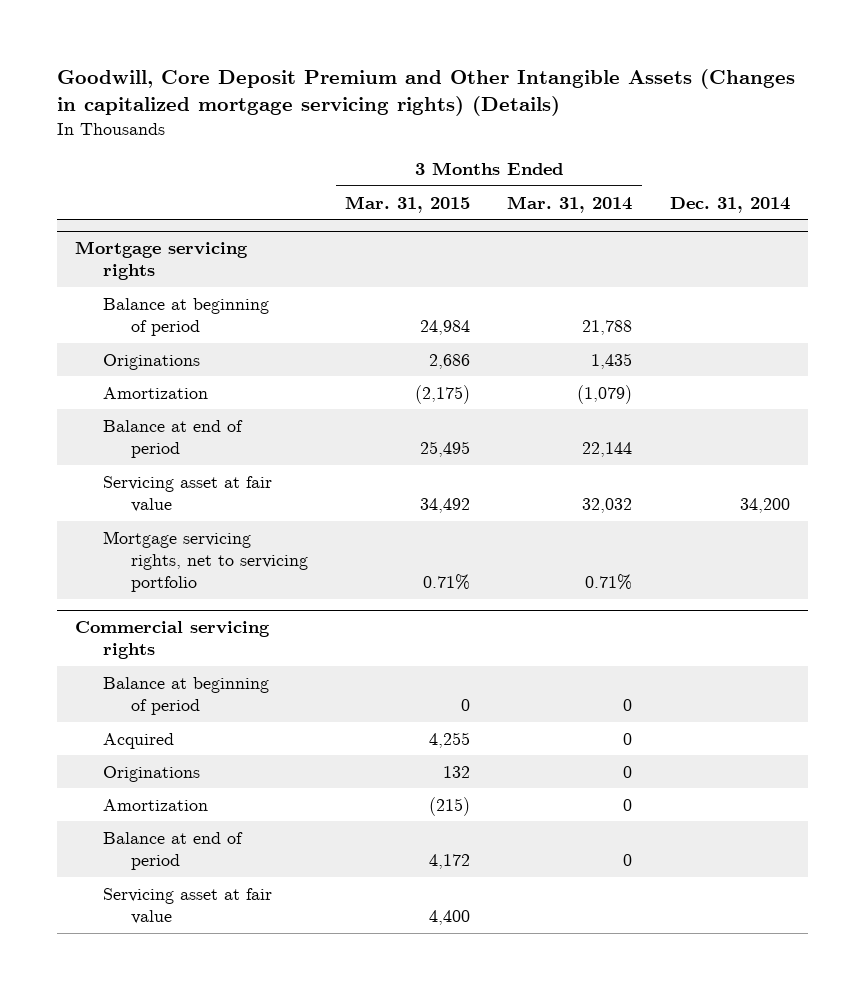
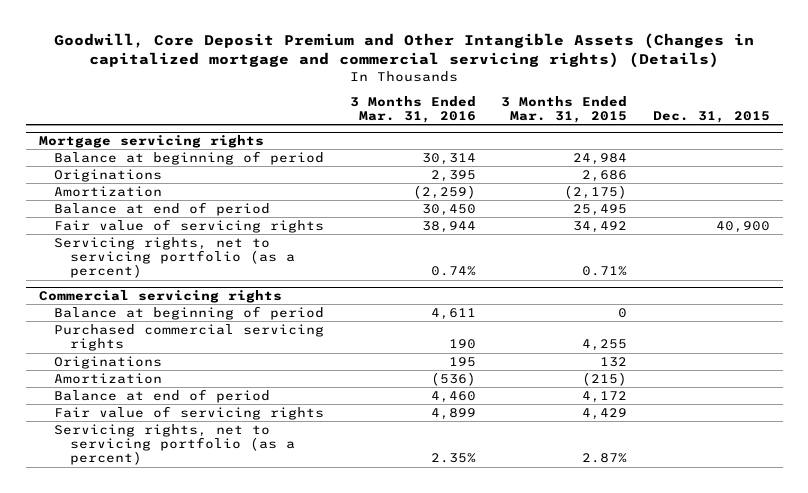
- Goodwill, Core Deposit Premium and Other Intangible Assets (Changes in capitalized mortgage servicing rights) (Details)
+ Goodwill, Core Deposit Premium and Other Intangible Assets (Changes in capitalized mortgage and commercial servicing rights) (Details)
- | 3 Months Ended Mar. 31, 2015 | 3 Months Ended Mar. 31, 2014 | Dec. 31, 2014
+ | 3 Months Ended Mar. 31, 2016 | 3 Months Ended Mar. 31, 2015 | Dec. 31, 2015
@ Mortgage servicing rights
- Servicing asset at fair value | 34,492 | 32,032 | 34,200
- Mortgage servicing rights, net to servicing portfolio | 0.71% | 0.71% |
+ Fair value of servicing rights | 38,944 | 34,492 | 40,900
+ Servicing rights, net to servicing portfolio (as a percent) | 0.74% | 0.71% |
@ Commercial servicing rights
- Acquired | 4,255 | 0 |
+ Purchased commercial servicing rights | 190 | 4,255 |
- Servicing asset at fair value | 4,400 | |
+ Fair value of servicing rights | 4,899 | 4,429 |
+ Servicing rights, net to servicing portfolio (as a percent) | 2.35% | 2.87% |

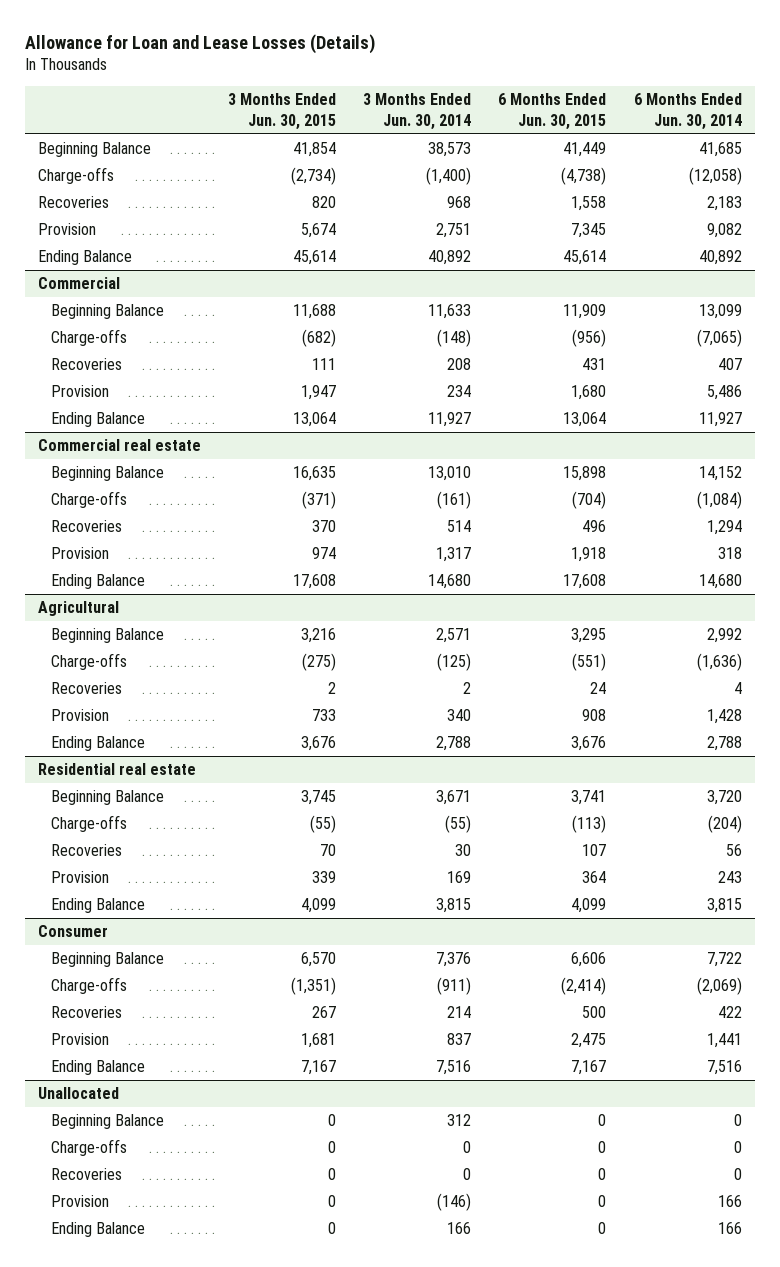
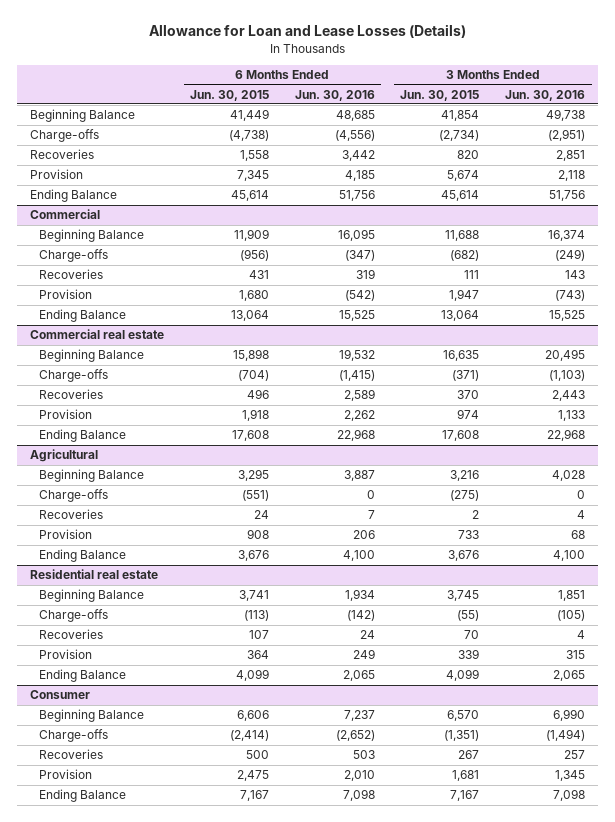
- | 3 Months Ended Jun. 30, 2015 | 3 Months Ended Jun. 30, 2014 | 6 Months Ended Jun. 30, 2015 | 6 Months Ended Jun. 30, 2014
+ | 6 Months Ended Jun. 30, 2015 | 6 Months Ended Jun. 30, 2016 | 3 Months Ended Jun. 30, 2015 | 3 Months Ended Jun. 30, 2016
- Unallocated
- Beginning Balance | 0 | 312 | 0 | 0
- Charge-offs | 0 | 0 | 0 | 0
- Recoveries | 0 | 0 | 0 | 0
- Provision | 0 | (146) | 0 | 166
- Ending Balance | 0 | 166 | 0 | 166

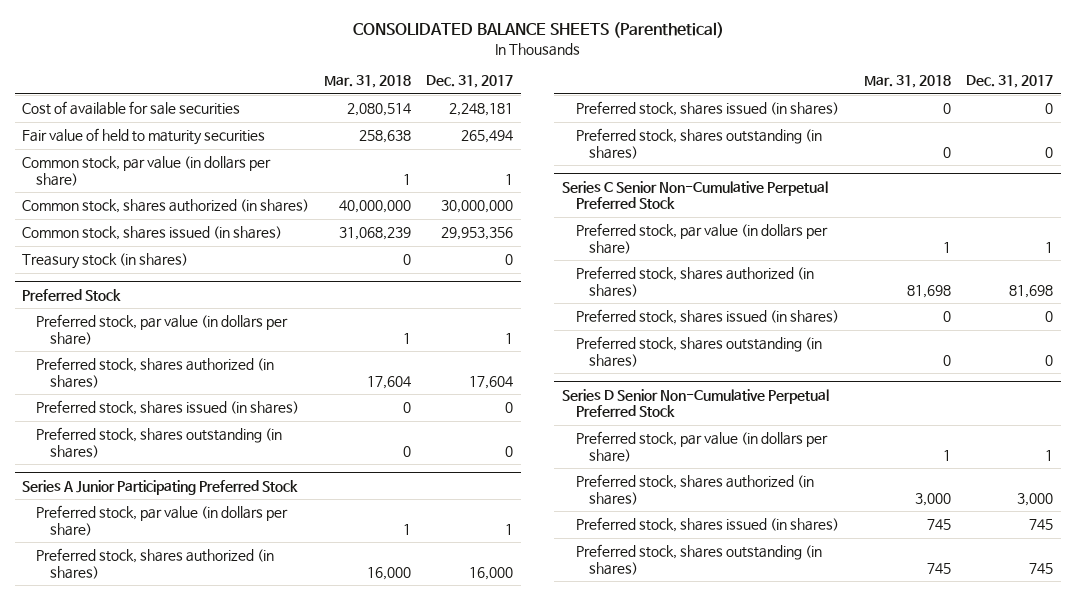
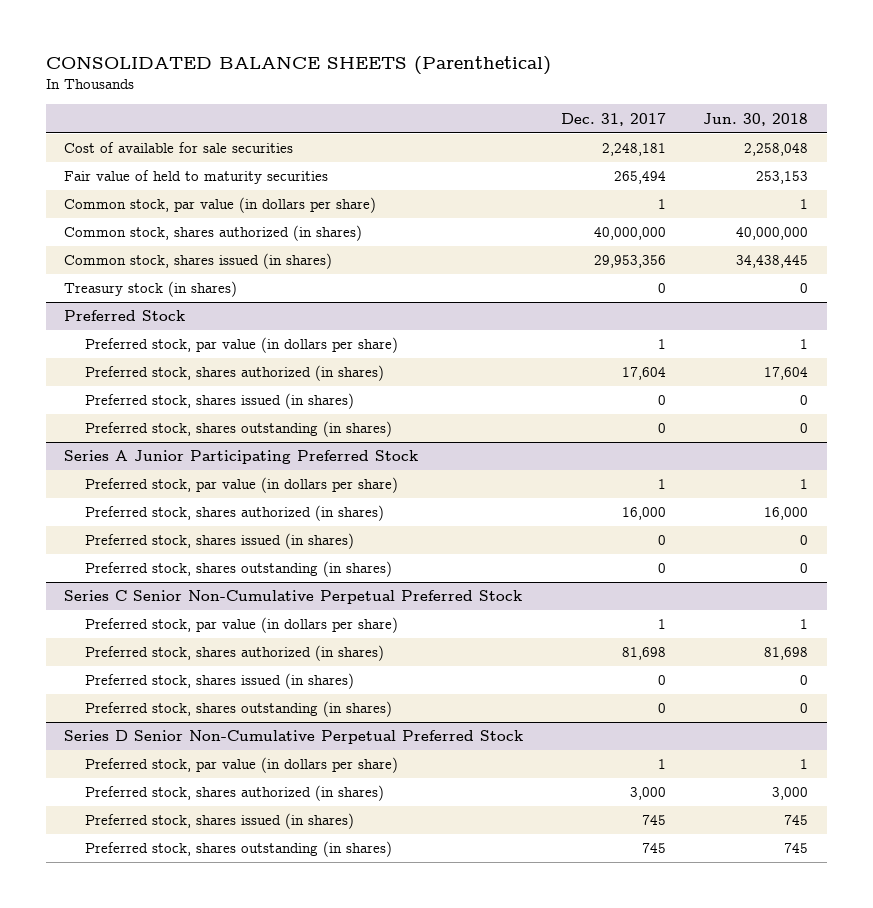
- | Mar. 31, 2018 | Dec. 31, 2017
+ | Dec. 31, 2017 | Jun. 30, 2018
- Common stock, shares authorized (in shares) | 40,000,000 | 30,000,000
+ Common stock, shares authorized (in shares) | 40,000,000 | 40,000,000

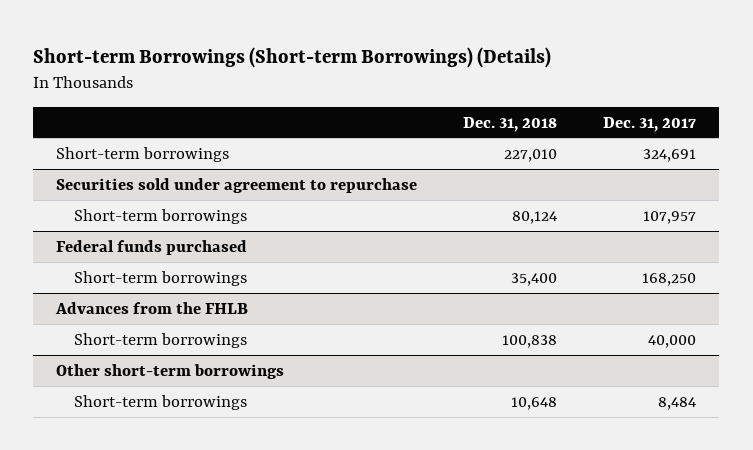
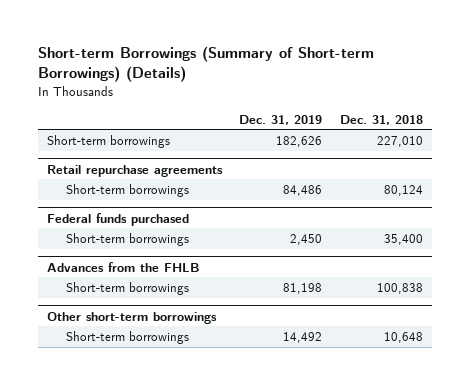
- Short-term Borrowings (Short-term Borrowings) (Details)
+ Short-term Borrowings (Summary of Short-term Borrowings) (Details)
- | Dec. 31, 2018 | Dec. 31, 2017
+ | Dec. 31, 2019 | Dec. 31, 2018
- Securities sold under agreement to repurchase
+ Retail repurchase agreements

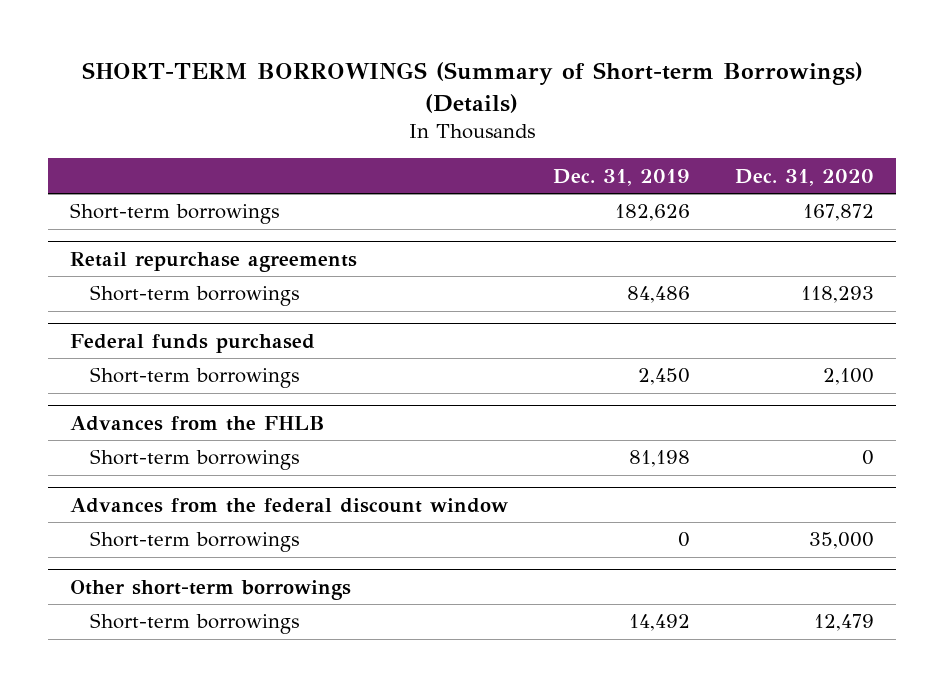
- Short-term Borrowings (Summary of Short-term Borrowings) (Details)
+ SHORT-TERM BORROWINGS (Summary of Short-term Borrowings) (Details)
- | Dec. 31, 2019 | Dec. 31, 2018
+ | Dec. 31, 2019 | Dec. 31, 2020
+ Advances from the federal discount window
+ Short-term borrowings | 0 | 35,000

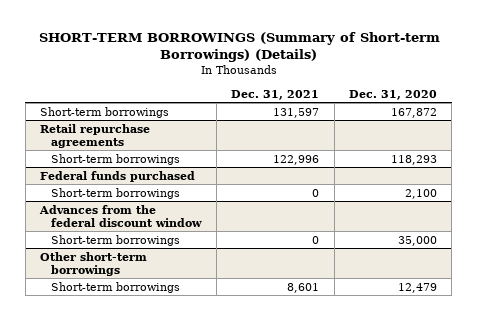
- | Dec. 31, 2019 | Dec. 31, 2020
+ | Dec. 31, 2021 | Dec. 31, 2020
- Advances from the FHLB
- Short-term borrowings | 81,198 | 0

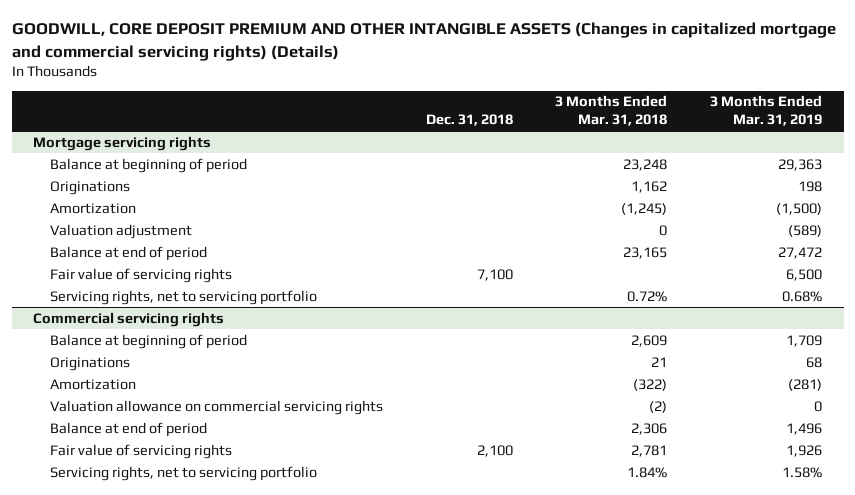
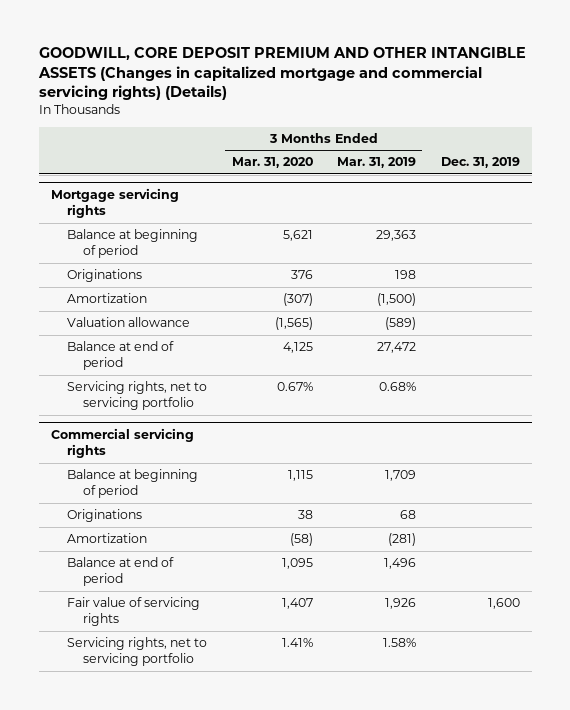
- | Dec. 31, 2018 | 3 Months Ended Mar. 31, 2018 | 3 Months Ended Mar. 31, 2019
+ | 3 Months Ended Mar. 31, 2020 | 3 Months Ended Mar. 31, 2019 | Dec. 31, 2019
@ Mortgage servicing rights
- Valuation adjustment | | 0 | (589)
+ Valuation allowance | (1,565) | (589) |
- Fair value of servicing rights | 7,100 | | 6,500
@ Commercial servicing rights
- Valuation allowance on commercial servicing rights | | (2) | 0

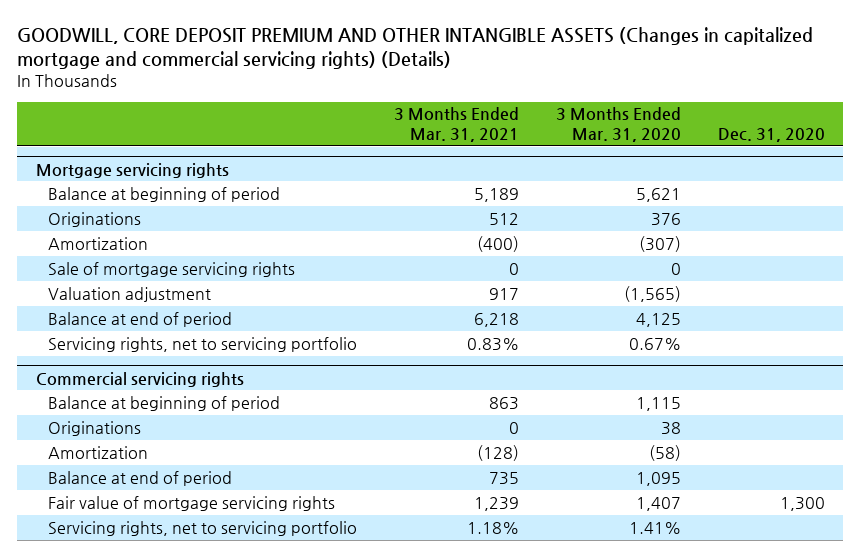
- | 3 Months Ended Mar. 31, 2020 | 3 Months Ended Mar. 31, 2019 | Dec. 31, 2019
+ | 3 Months Ended Mar. 31, 2021 | 3 Months Ended Mar. 31, 2020 | Dec. 31, 2020
@ Mortgage servicing rights
- Valuation allowance | (1,565) | (589) |
+ Sale of mortgage servicing rights | 0 | 0 |
+ Valuation adjustment | 917 | (1,565) |
@ Commercial servicing rights
- Fair value of servicing rights | 1,407 | 1,926 | 1,600
+ Fair value of mortgage servicing rights | 1,239 | 1,407 | 1,300

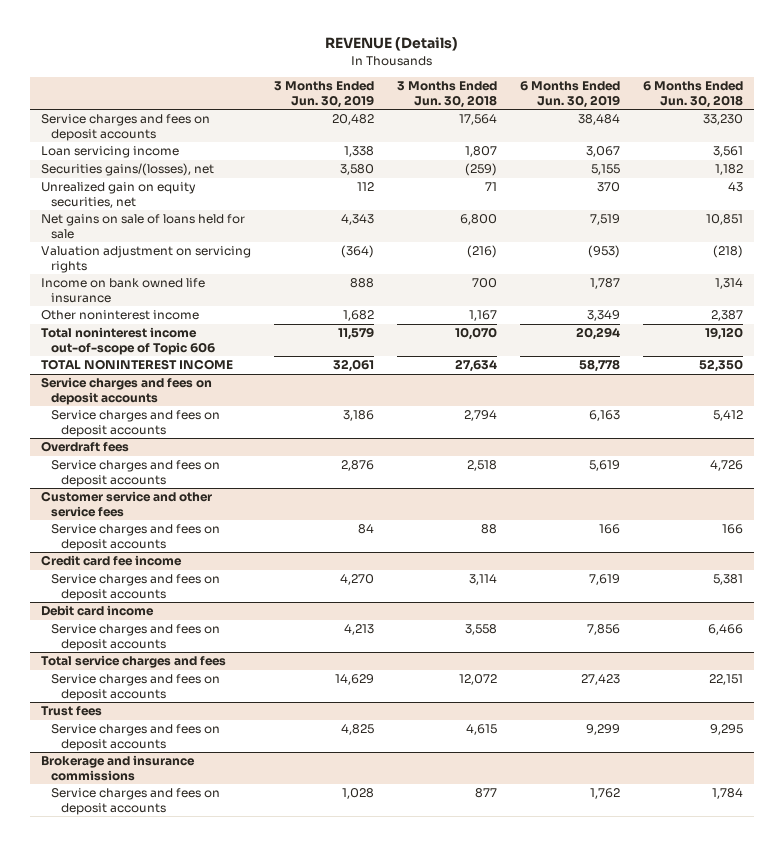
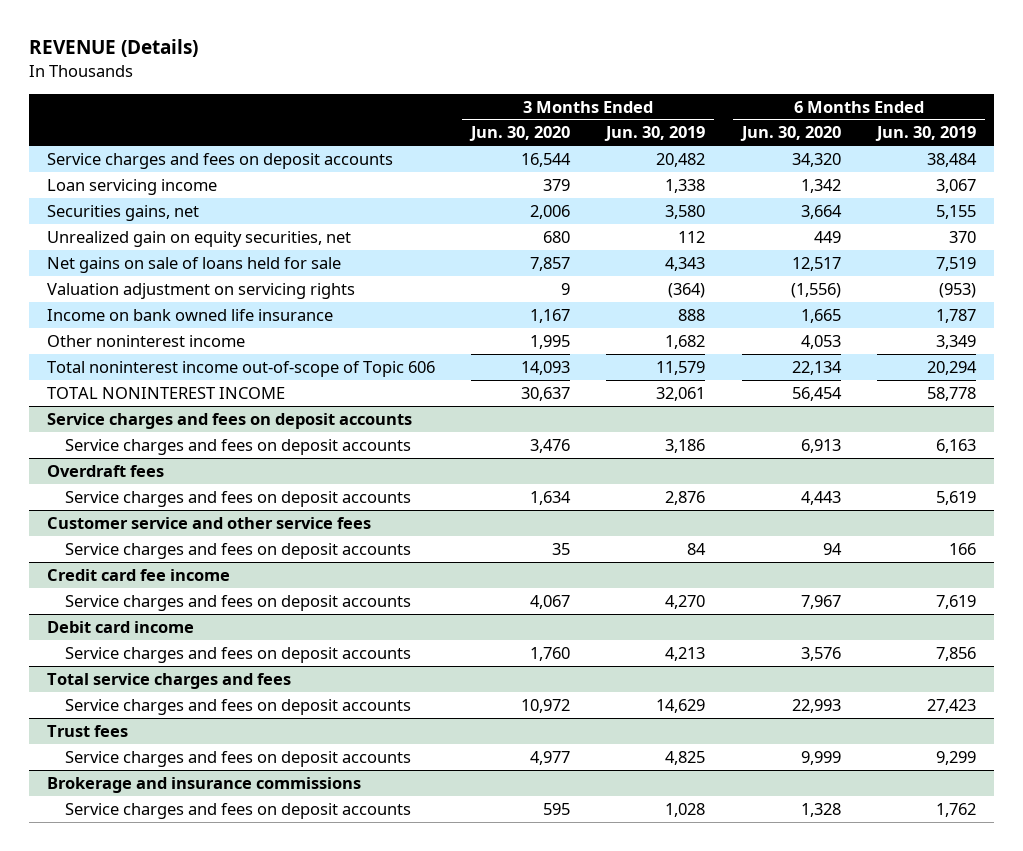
- | 3 Months Ended Jun. 30, 2019 | 3 Months Ended Jun. 30, 2018 | 6 Months Ended Jun. 30, 2019 | 6 Months Ended Jun. 30, 2018
+ | 3 Months Ended Jun. 30, 2020 | 3 Months Ended Jun. 30, 2019 | 6 Months Ended Jun. 30, 2020 | 6 Months Ended Jun. 30, 2019
- Securities gains/(losses), net | 3,580 | (259) | 5,155 | 1,182
+ Securities gains, net | 2,006 | 3,580 | 3,664 | 5,155

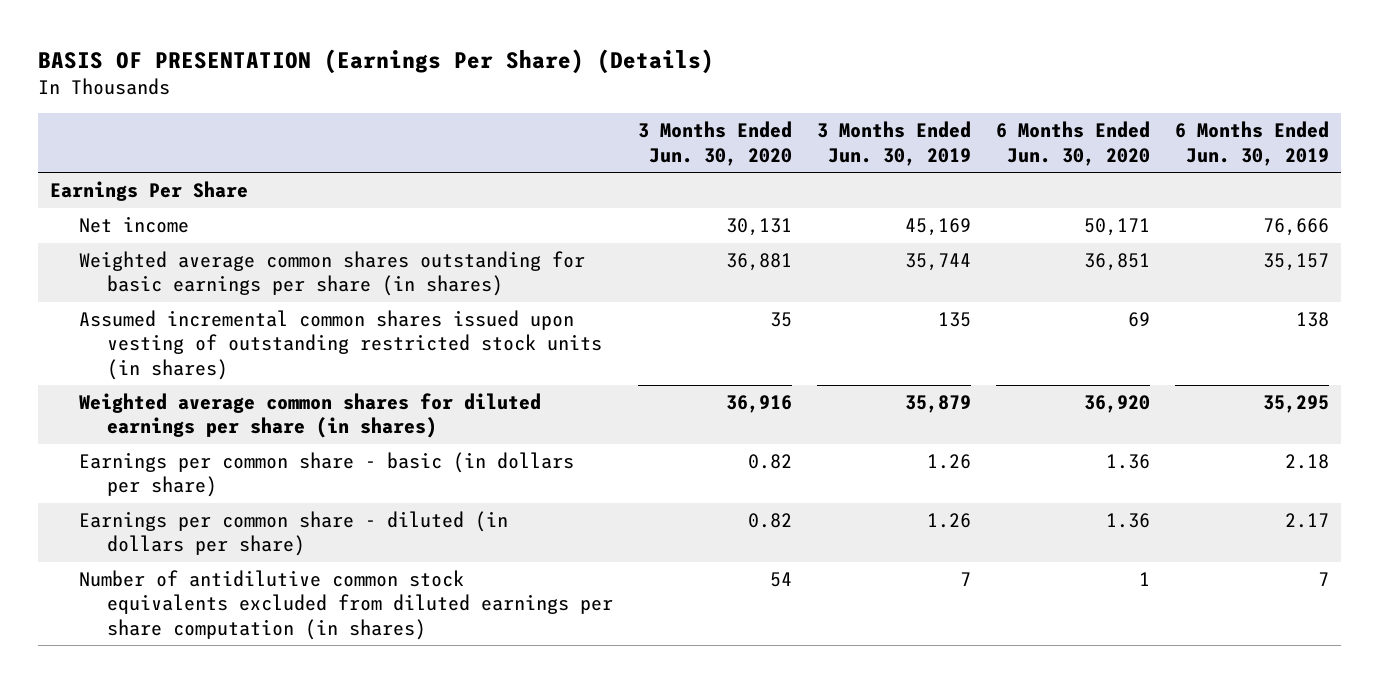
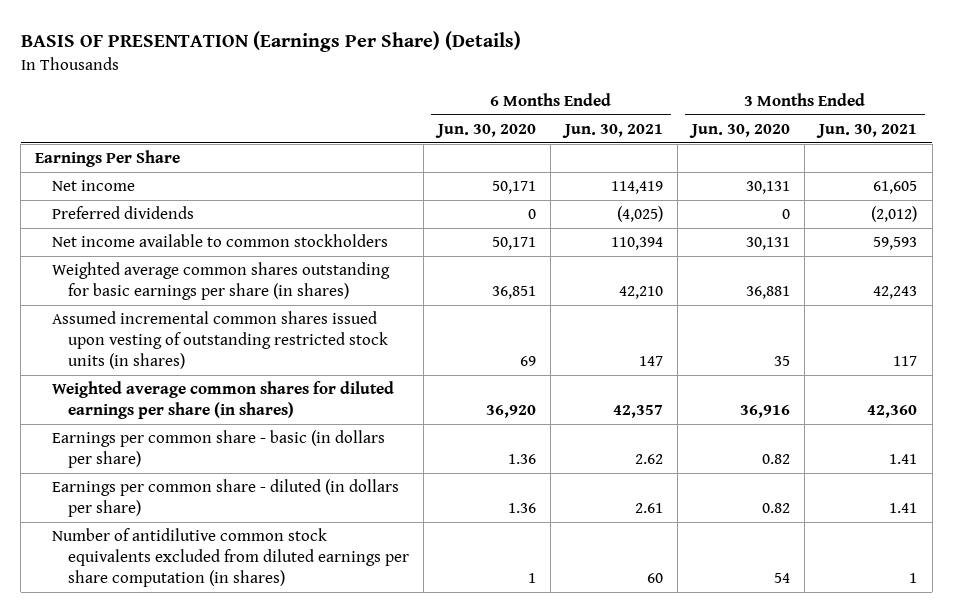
- | 3 Months Ended Jun. 30, 2020 | 3 Months Ended Jun. 30, 2019 | 6 Months Ended Jun. 30, 2020 | 6 Months Ended Jun. 30, 2019
+ | 6 Months Ended Jun. 30, 2020 | 6 Months Ended Jun. 30, 2021 | 3 Months Ended Jun. 30, 2020 | 3 Months Ended Jun. 30, 2021
+ Preferred dividends | 0 | (4,025) | 0 | (2,012)
+ Net income available to common stockholders | 50,171 | 110,394 | 30,131 | 59,593

